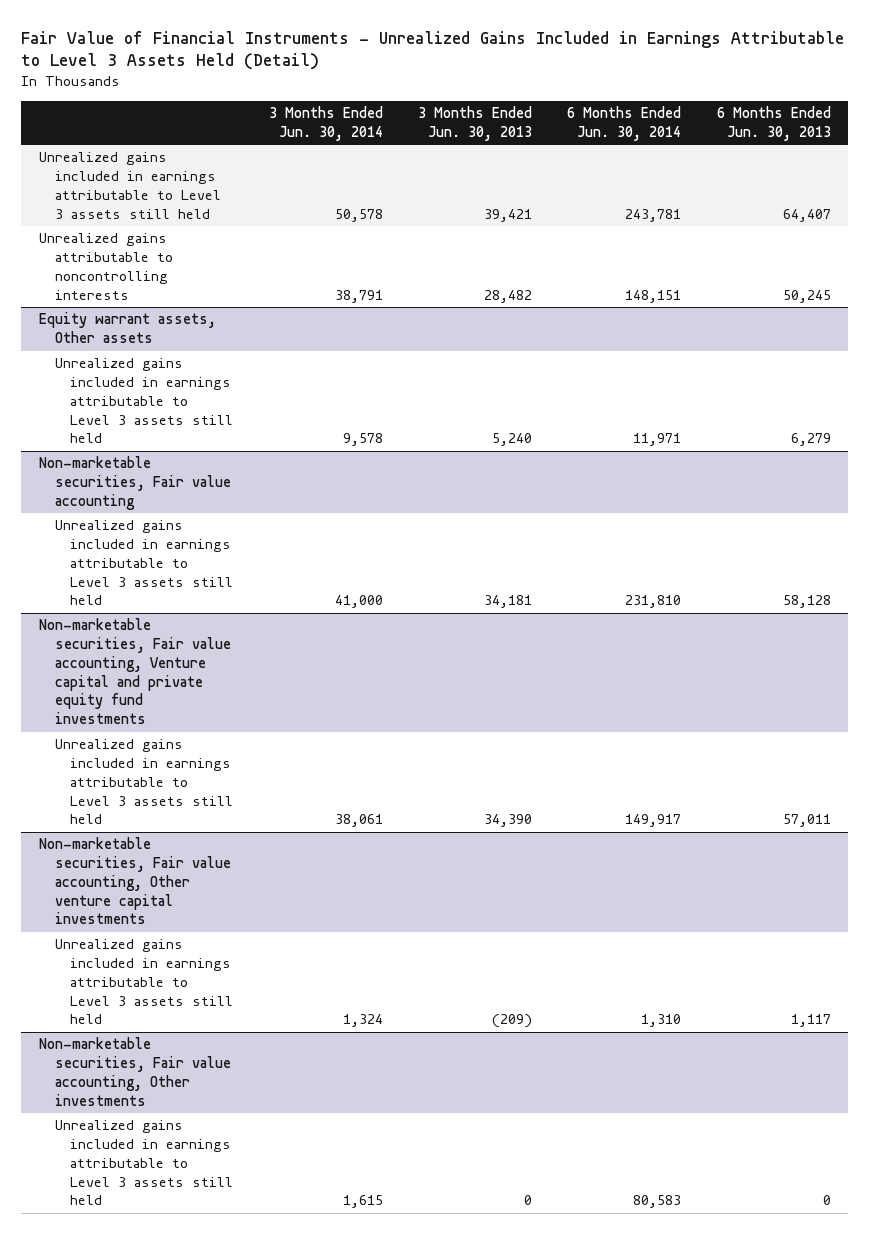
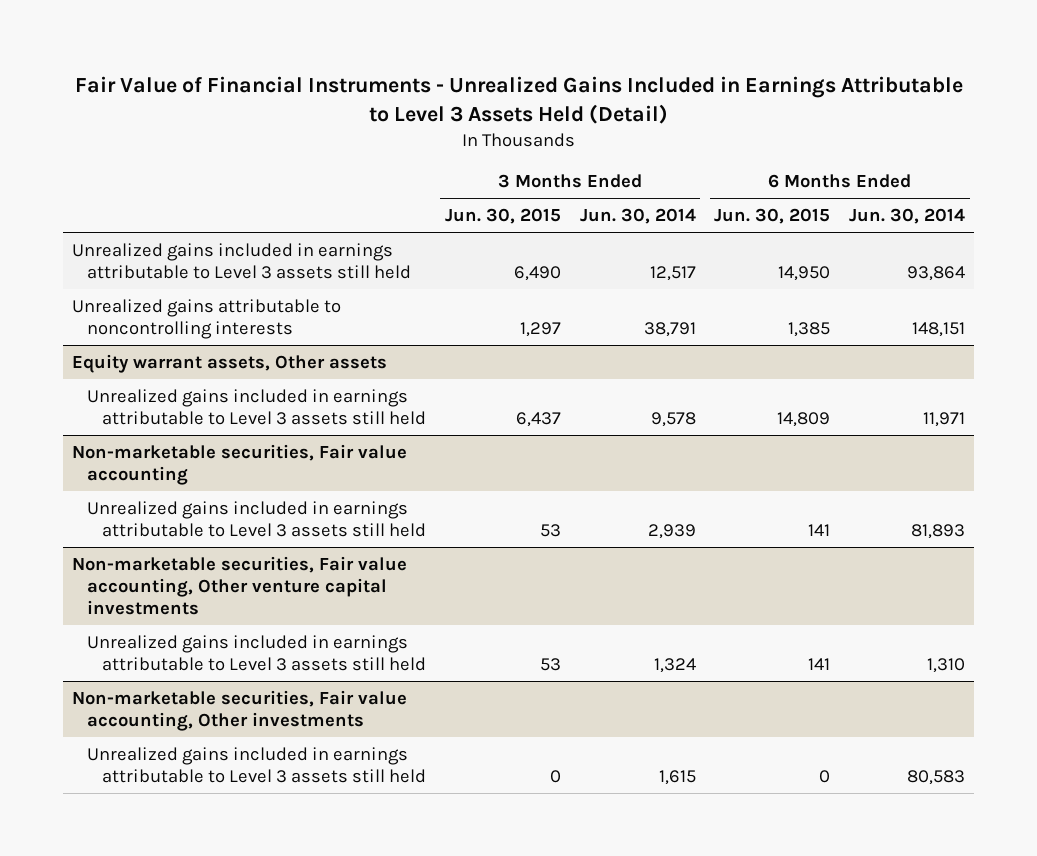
- | 3 Months Ended Jun. 30, 2014 | 3 Months Ended Jun. 30, 2013 | 6 Months Ended Jun. 30, 2014 | 6 Months Ended Jun. 30, 2013
+ | 3 Months Ended Jun. 30, 2015 | 3 Months Ended Jun. 30, 2014 | 6 Months Ended Jun. 30, 2015 | 6 Months Ended Jun. 30, 2014
- Unrealized gains included in earnings attributable to Level 3 assets still held | 50,578 | 39,421 | 243,781 | 64,407
+ Unrealized gains included in earnings attributable to Level 3 assets still held | 6,490 | 12,517 | 14,950 | 93,864
@ Non-marketable securities, Fair value accounting
- Unrealized gains included in earnings attributable to Level 3 assets still held | 41,000 | 34,181 | 231,810 | 58,128
- Non-marketable securities, Fair value accounting, Venture capital and private equity fund investments
- Unrealized gains included in earnings attributable to Level 3 assets still held | 38,061 | 34,390 | 149,917 | 57,011
@ Non-marketable securities, Fair value accounting
+ Unrealized gains included in earnings attributable to Level 3 assets still held | 53 | 2,939 | 141 | 81,893

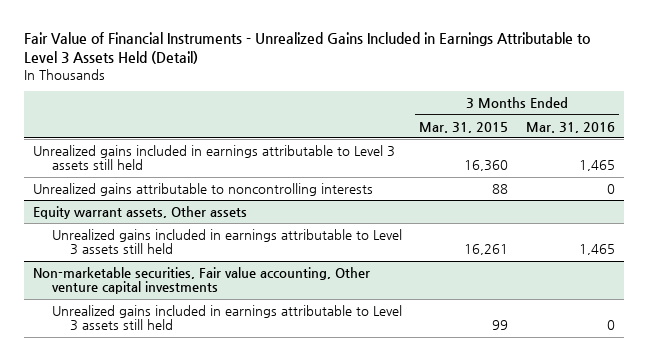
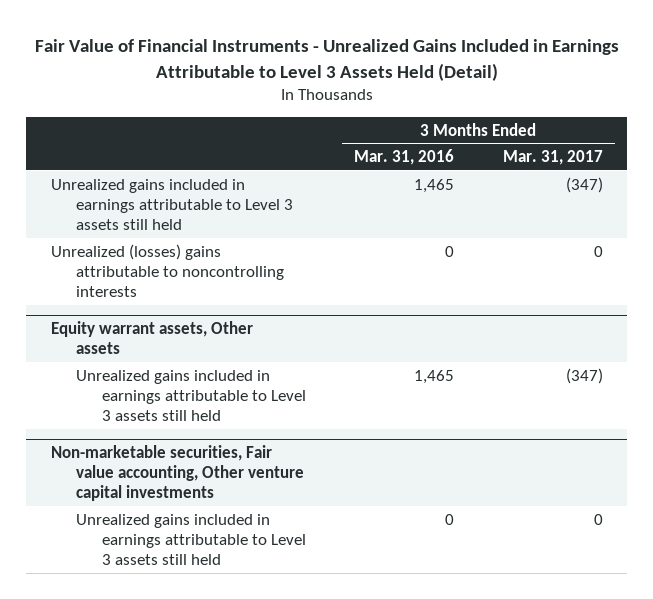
- | 3 Months Ended Mar. 31, 2015 | 3 Months Ended Mar. 31, 2016
+ | 3 Months Ended Mar. 31, 2016 | 3 Months Ended Mar. 31, 2017
- Unrealized gains attributable to noncontrolling interests | 88 | 0
+ Unrealized (losses) gains attributable to noncontrolling interests | 0 | 0

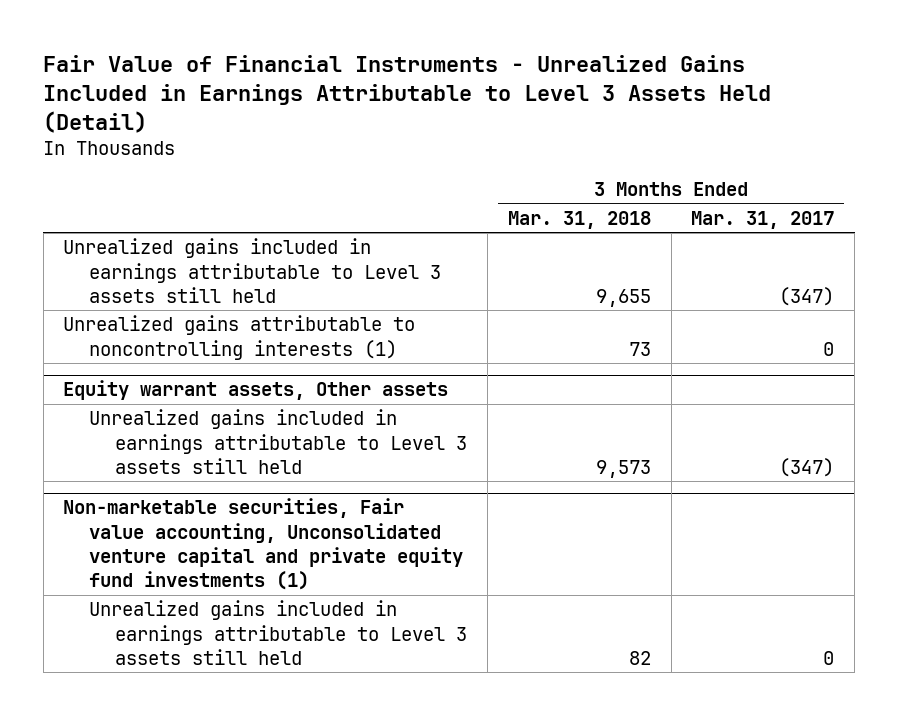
- | 3 Months Ended Mar. 31, 2016 | 3 Months Ended Mar. 31, 2017
+ | 3 Months Ended Mar. 31, 2018 | 3 Months Ended Mar. 31, 2017
- Unrealized (losses) gains attributable to noncontrolling interests | 0 | 0
+ Unrealized gains attributable to noncontrolling interests (1) | 73 | 0
- Non-marketable securities, Fair value accounting, Other venture capital investments
+ Non-marketable securities, Fair value accounting, Unconsolidated venture capital and private equity fund investments (1)

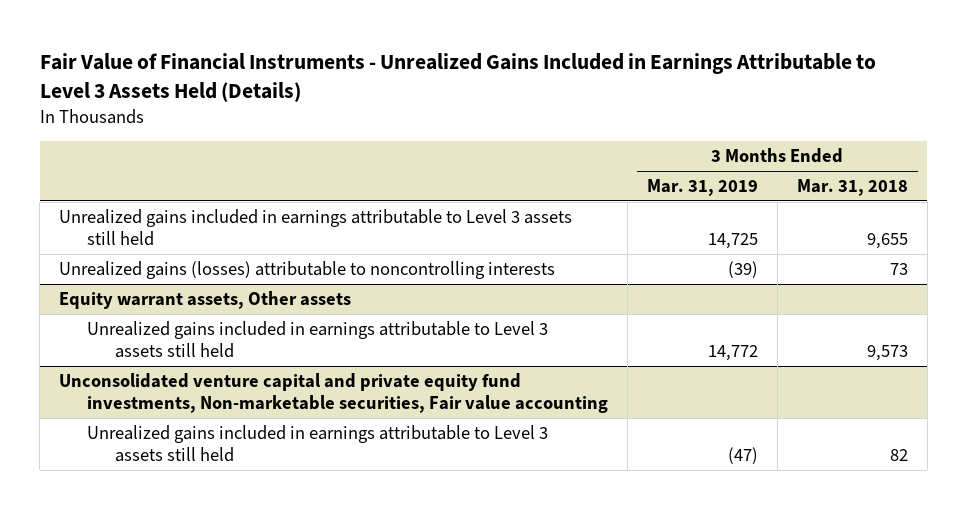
- Fair Value of Financial Instruments - Unrealized Gains Included in Earnings Attributable to Level 3 Assets Held (Detail)
+ Fair Value of Financial Instruments - Unrealized Gains Included in Earnings Attributable to Level 3 Assets Held (Details)
- | 3 Months Ended Mar. 31, 2018 | 3 Months Ended Mar. 31, 2017
+ | 3 Months Ended Mar. 31, 2019 | 3 Months Ended Mar. 31, 2018
- Unrealized gains attributable to noncontrolling interests (1) | 73 | 0
+ Unrealized gains (losses) attributable to noncontrolling interests | (39) | 73
- Non-marketable securities, Fair value accounting, Unconsolidated venture capital and private equity fund investments (1)
+ Unconsolidated venture capital and private equity fund investments, Non-marketable securities, Fair value accounting

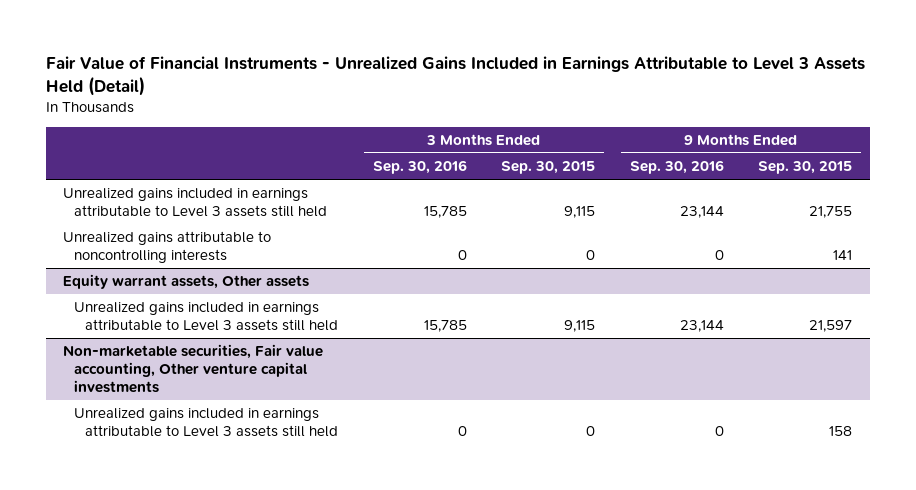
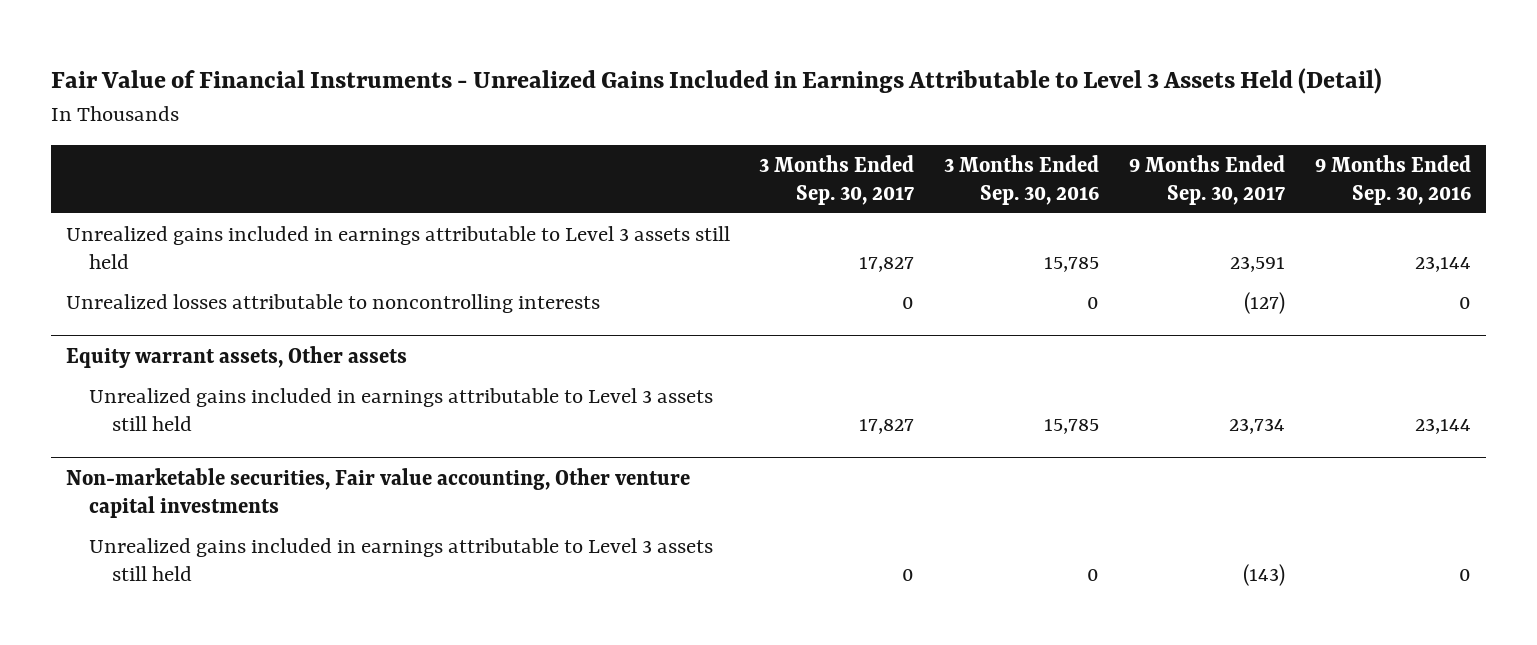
- | 3 Months Ended Sep. 30, 2016 | 3 Months Ended Sep. 30, 2015 | 9 Months Ended Sep. 30, 2016 | 9 Months Ended Sep. 30, 2015
+ | 3 Months Ended Sep. 30, 2017 | 3 Months Ended Sep. 30, 2016 | 9 Months Ended Sep. 30, 2017 | 9 Months Ended Sep. 30, 2016
- Unrealized gains attributable to noncontrolling interests | 0 | 0 | 0 | 141
+ Unrealized losses attributable to noncontrolling interests | 0 | 0 | (127) | 0

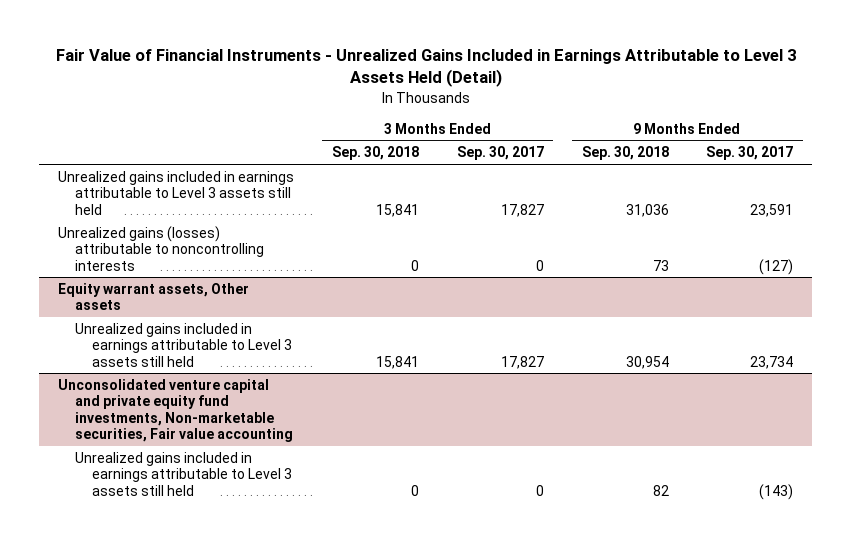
- | 3 Months Ended Sep. 30, 2017 | 3 Months Ended Sep. 30, 2016 | 9 Months Ended Sep. 30, 2017 | 9 Months Ended Sep. 30, 2016
+ | 3 Months Ended Sep. 30, 2018 | 3 Months Ended Sep. 30, 2017 | 9 Months Ended Sep. 30, 2018 | 9 Months Ended Sep. 30, 2017
- Unrealized losses attributable to noncontrolling interests | 0 | 0 | (127) | 0
+ Unrealized gains (losses) attributable to noncontrolling interests | 0 | 0 | 73 | (127)
- Non-marketable securities, Fair value accounting, Other venture capital investments
+ Unconsolidated venture capital and private equity fund investments, Non-marketable securities, Fair value accounting

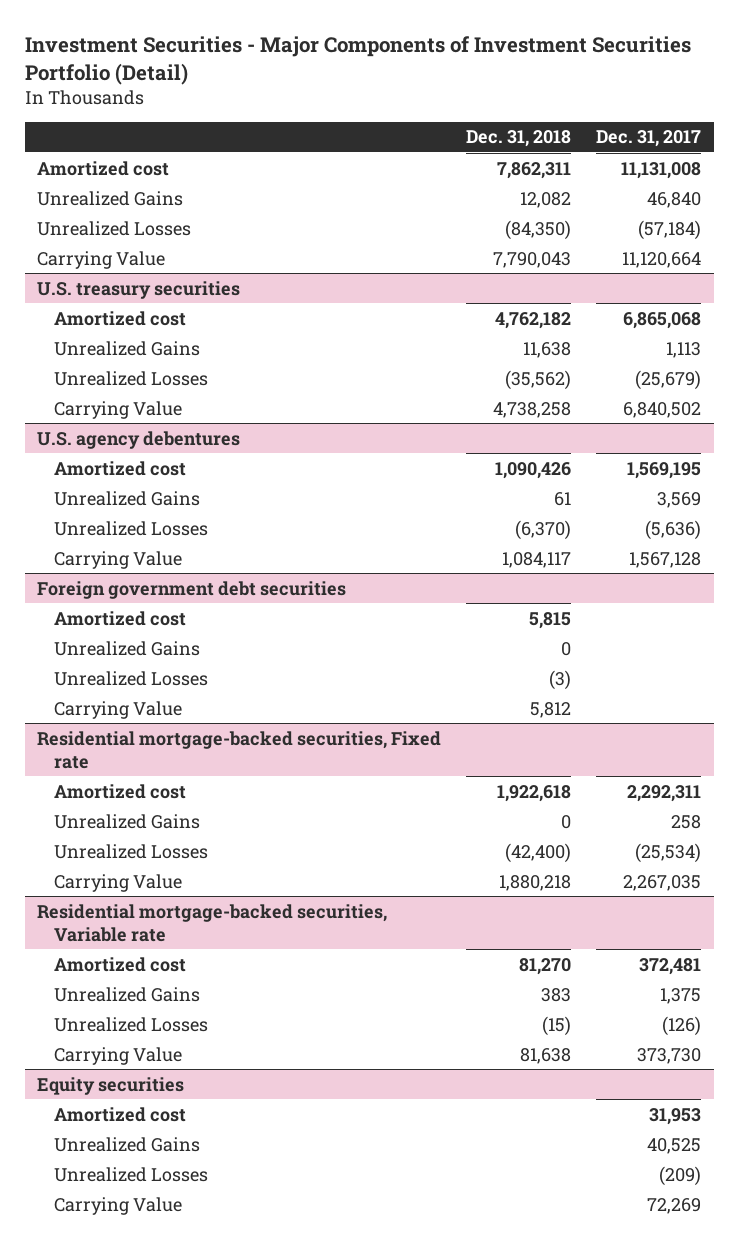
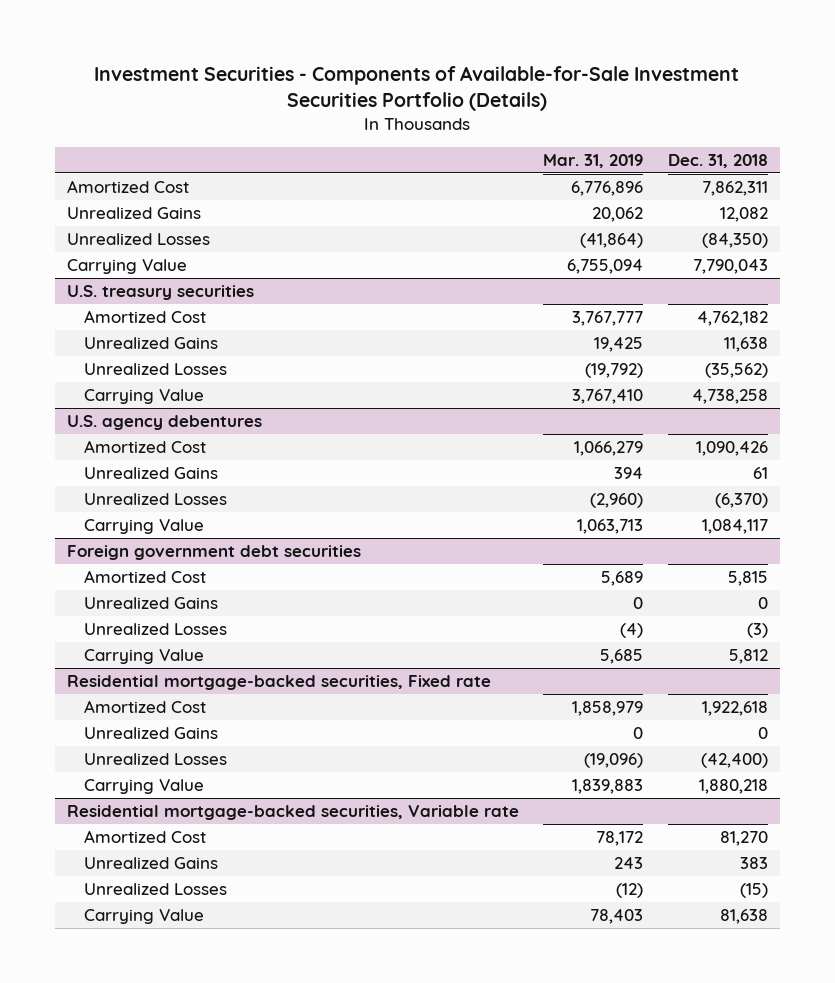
- Investment Securities - Major Components of Investment Securities Portfolio (Detail)
+ Investment Securities - Components of Available-for-Sale Investment Securities Portfolio (Details)
- | Dec. 31, 2018 | Dec. 31, 2017
+ | Mar. 31, 2019 | Dec. 31, 2018
- Amortized cost | 7,862,311 | 11,131,008
+ Amortized Cost | 6,776,896 | 7,862,311
@ U.S. treasury securities
- Amortized cost | 4,762,182 | 6,865,068
+ Amortized Cost | 3,767,777 | 4,762,182
@ U.S. agency debentures
- Amortized cost | 1,090,426 | 1,569,195
+ Amortized Cost | 1,066,279 | 1,090,426
@ Foreign government debt securities
- Amortized cost | 5,815 |
+ Amortized Cost | 5,689 | 5,815
@ Residential mortgage-backed securities, Fixed rate
- Amortized cost | 1,922,618 | 2,292,311
+ Amortized Cost | 1,858,979 | 1,922,618
@ Residential mortgage-backed securities, Variable rate
- Amortized cost | 81,270 | 372,481
+ Amortized Cost | 78,172 | 81,270
- Equity securities
- Amortized cost | | 31,953
- Unrealized Gains | | 40,525
- Unrealized Losses | | (209)
- Carrying Value | | 72,269

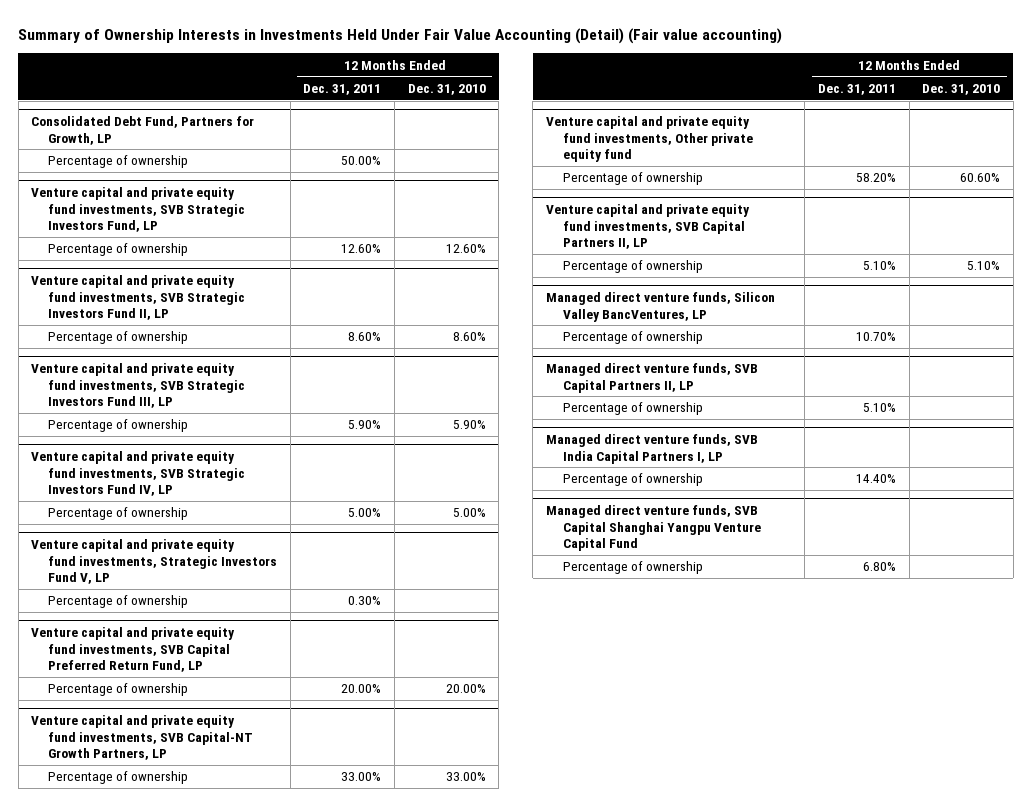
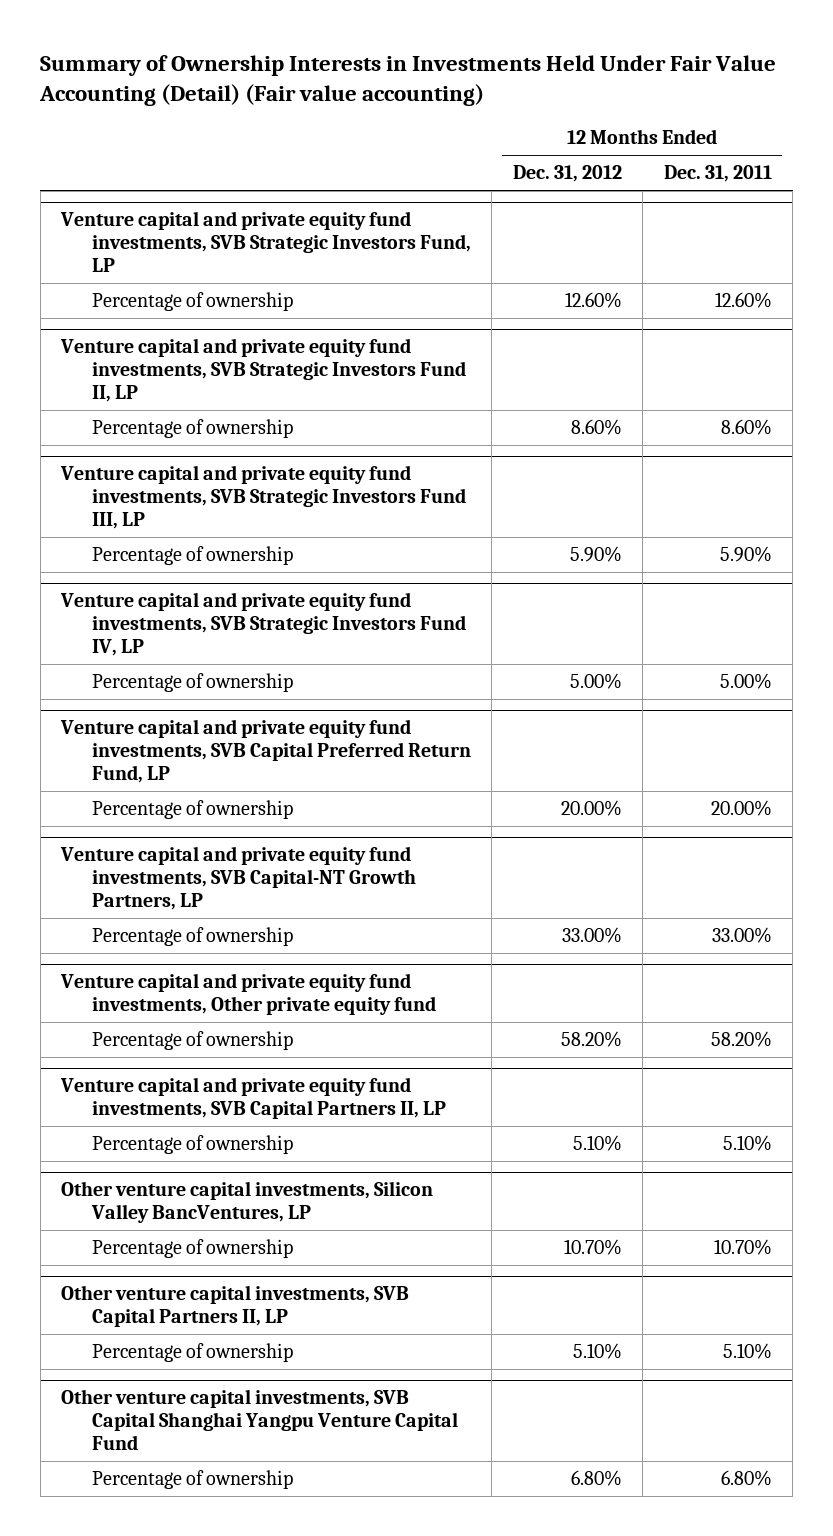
- | 12 Months Ended Dec. 31, 2011 | 12 Months Ended Dec. 31, 2010
+ | 12 Months Ended Dec. 31, 2012 | 12 Months Ended Dec. 31, 2011
- Consolidated Debt Fund, Partners for Growth, LP
- Percentage of ownership | 50.00% |
- Venture capital and private equity fund investments, Strategic Investors Fund V, LP
- Percentage of ownership | 0.30% |
- Managed direct venture funds, Silicon Valley BancVentures, LP
+ Other venture capital investments, Silicon Valley BancVentures, LP
- Managed direct venture funds, SVB Capital Partners II, LP
+ Other venture capital investments, SVB Capital Partners II, LP
- Managed direct venture funds, SVB India Capital Partners I, LP
- Percentage of ownership | 14.40% |
- Managed direct venture funds, SVB Capital Shanghai Yangpu Venture Capital Fund
+ Other venture capital investments, SVB Capital Shanghai Yangpu Venture Capital Fund

